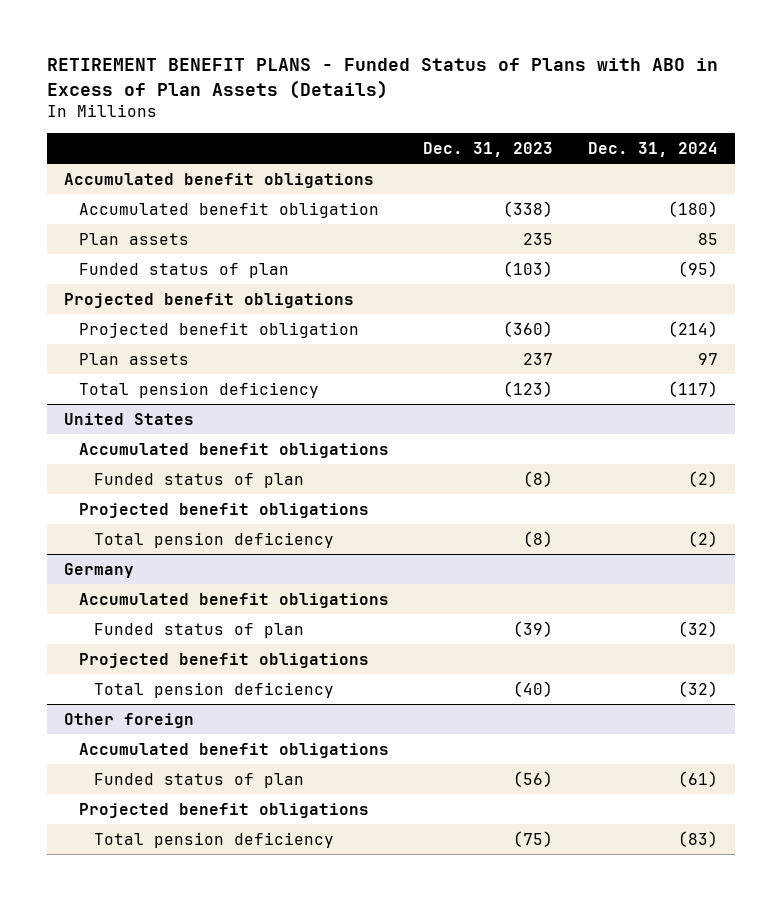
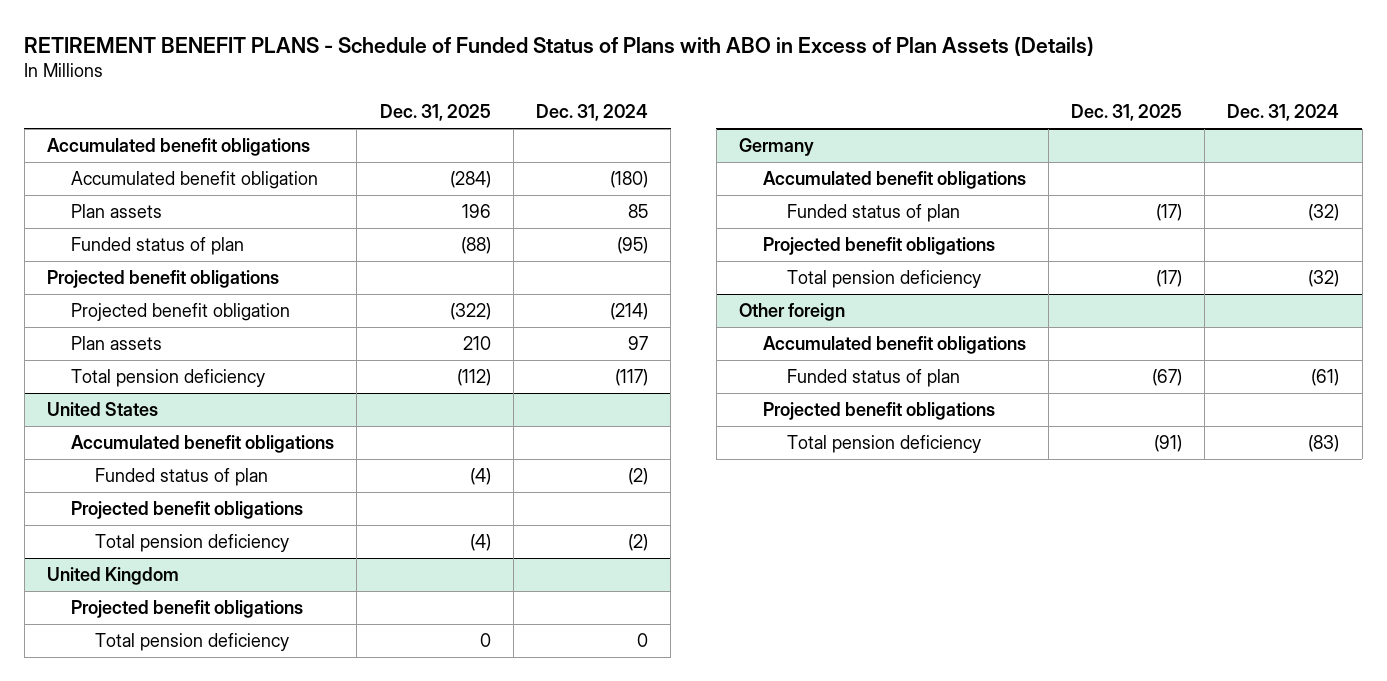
- RETIREMENT BENEFIT PLANS - Funded Status of Plans with ABO in Excess of Plan Assets (Details)
+ RETIREMENT BENEFIT PLANS - Schedule of Funded Status of Plans with ABO in Excess of Plan Assets (Details)
- | Dec. 31, 2023 | Dec. 31, 2024
+ | Dec. 31, 2025 | Dec. 31, 2024
+ United Kingdom
+ Projected benefit obligations
+ Total pension deficiency | 0 | 0

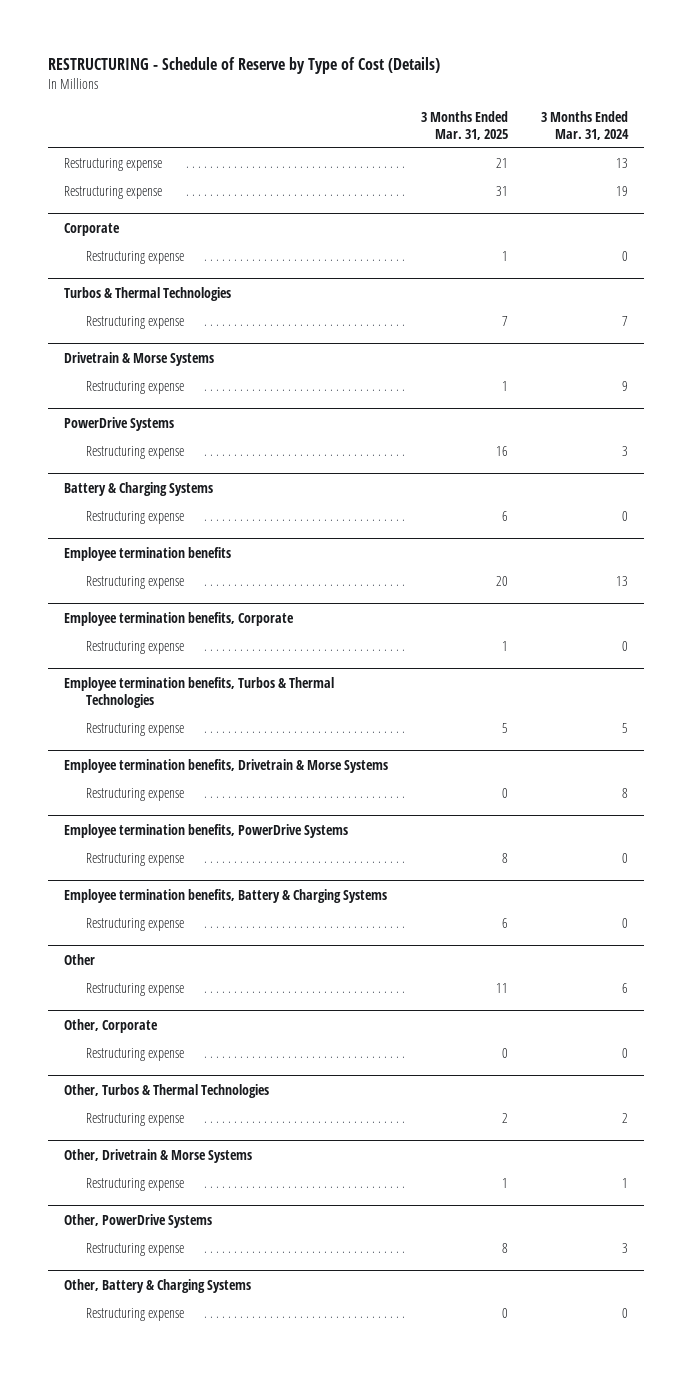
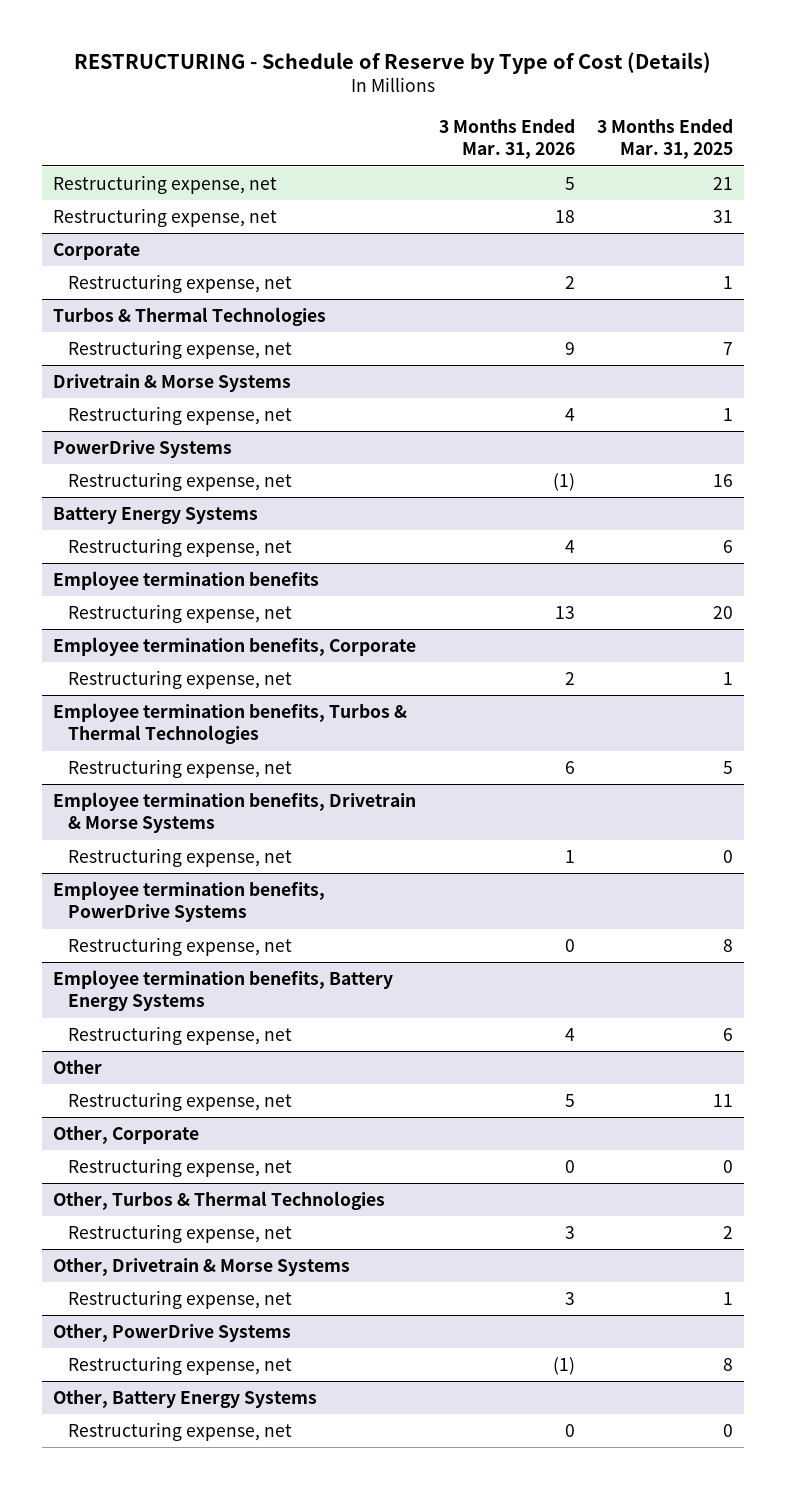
- | 3 Months Ended Mar. 31, 2025 | 3 Months Ended Mar. 31, 2024
+ | 3 Months Ended Mar. 31, 2026 | 3 Months Ended Mar. 31, 2025
- Restructuring expense | 21 | 13
- Restructuring expense | 31 | 19
+ Restructuring expense, net | 5 | 21
+ Restructuring expense, net | 18 | 31
@ Corporate
- Restructuring expense | 1 | 0
+ Restructuring expense, net | 2 | 1
@ Turbos & Thermal Technologies
- Restructuring expense | 7 | 7
+ Restructuring expense, net | 9 | 7
@ Drivetrain & Morse Systems
- Restructuring expense | 1 | 9
+ Restructuring expense, net | 4 | 1
@ PowerDrive Systems
- Restructuring expense | 16 | 3
- Battery & Charging Systems
- Restructuring expense | 6 | 0
@ PowerDrive Systems
+ Restructuring expense, net | (1) | 16
+ Battery Energy Systems
+ Restructuring expense, net | 4 | 6
@ Employee termination benefits
- Restructuring expense | 20 | 13
+ Restructuring expense, net | 13 | 20
@ Employee termination benefits, Corporate
- Restructuring expense | 1 | 0
+ Restructuring expense, net | 2 | 1
@ Employee termination benefits, Turbos & Thermal Technologies
- Restructuring expense | 5 | 5
+ Restructuring expense, net | 6 | 5
@ Employee termination benefits, Drivetrain & Morse Systems
- Restructuring expense | 0 | 8
+ Restructuring expense, net | 1 | 0
@ Employee termination benefits, PowerDrive Systems
- Restructuring expense | 8 | 0
- Employee termination benefits, Battery & Charging Systems
- Restructuring expense | 6 | 0
@ Employee termination benefits, PowerDrive Systems
+ Restructuring expense, net | 0 | 8
+ Employee termination benefits, Battery Energy Systems
+ Restructuring expense, net | 4 | 6
@ Other
- Restructuring expense | 11 | 6
+ Restructuring expense, net | 5 | 11
@ Other, Corporate
- Restructuring expense | 0 | 0
+ Restructuring expense, net | 0 | 0
@ Other, Turbos & Thermal Technologies
- Restructuring expense | 2 | 2
+ Restructuring expense, net | 3 | 2
@ Other, Drivetrain & Morse Systems
- Restructuring expense | 1 | 1
+ Restructuring expense, net | 3 | 1
@ Other, PowerDrive Systems
- Restructuring expense | 8 | 3
- Other, Battery & Charging Systems
- Restructuring expense | 0 | 0
@ Other, PowerDrive Systems
+ Restructuring expense, net | (1) | 8
+ Other, Battery Energy Systems
+ Restructuring expense, net | 0 | 0

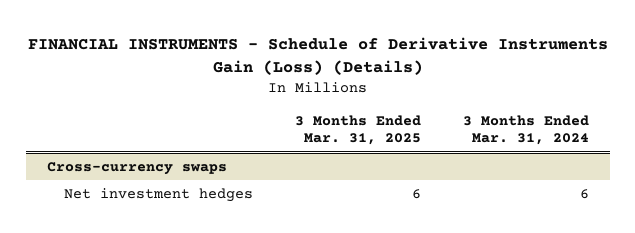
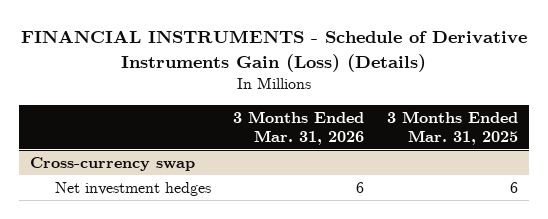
- | 3 Months Ended Mar. 31, 2025 | 3 Months Ended Mar. 31, 2024
+ | 3 Months Ended Mar. 31, 2026 | 3 Months Ended Mar. 31, 2025
- Cross-currency swaps
+ Cross-currency swap

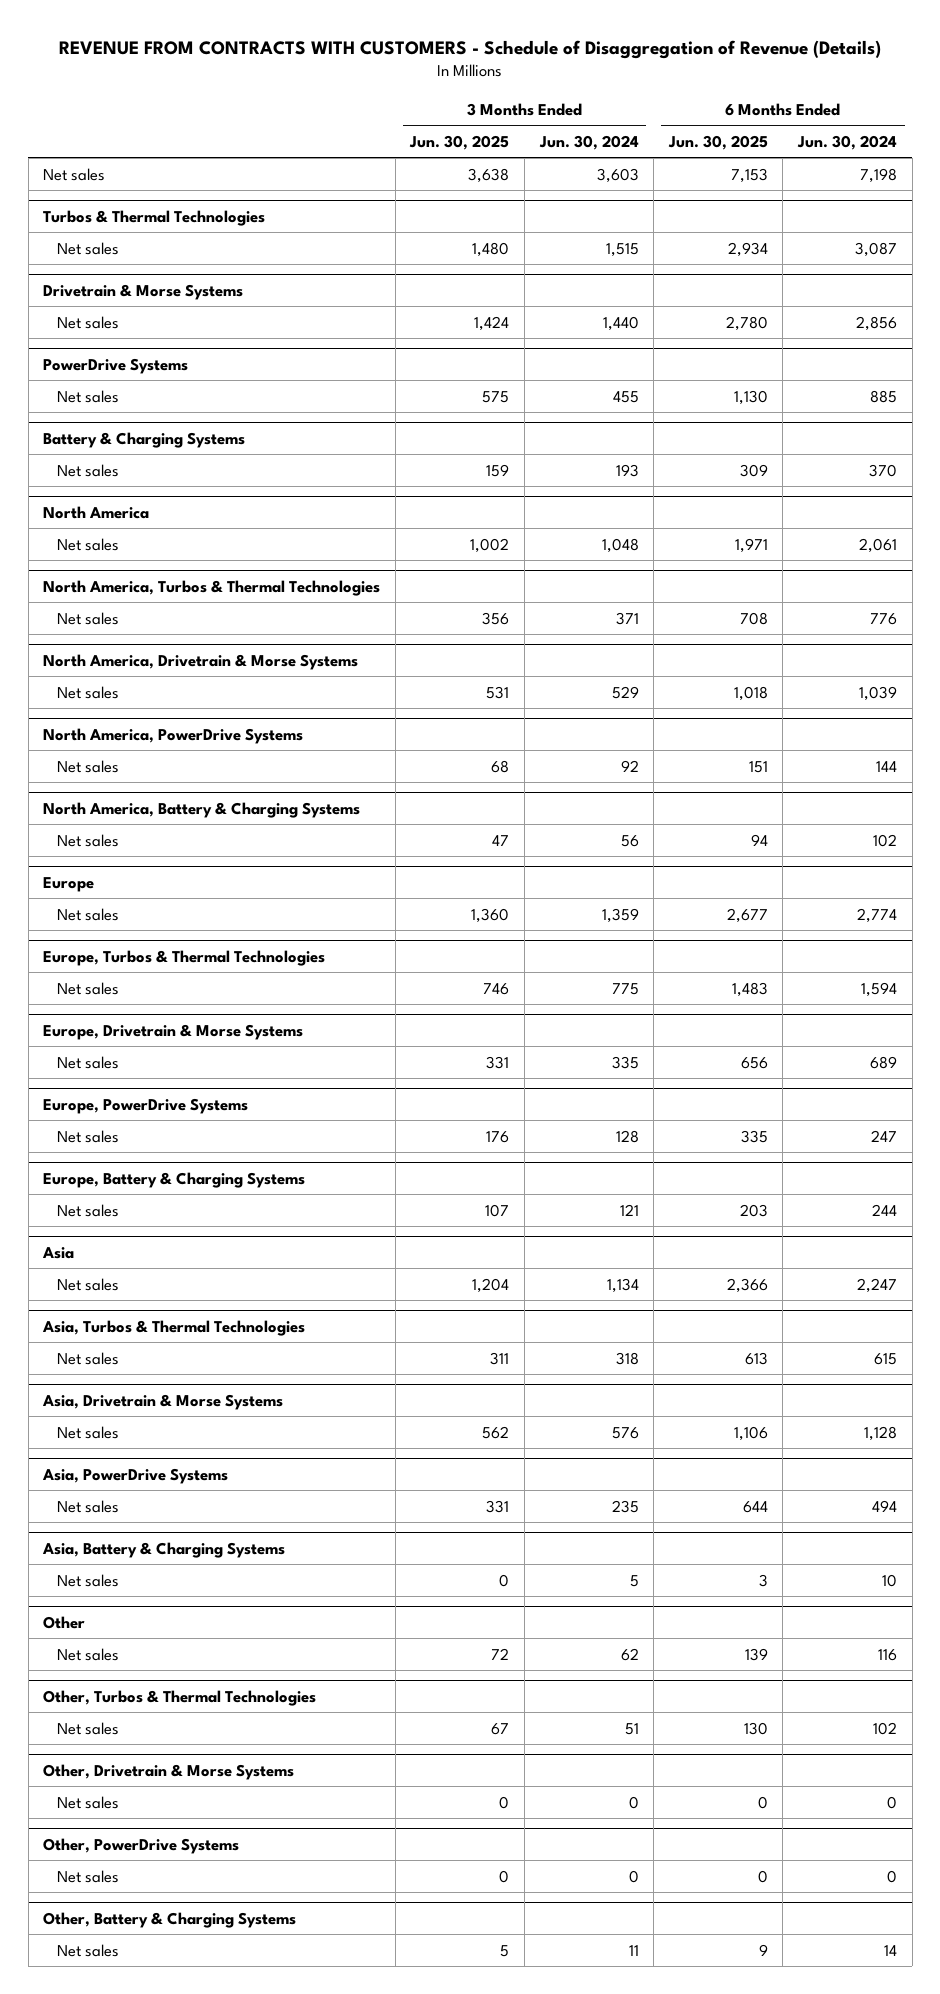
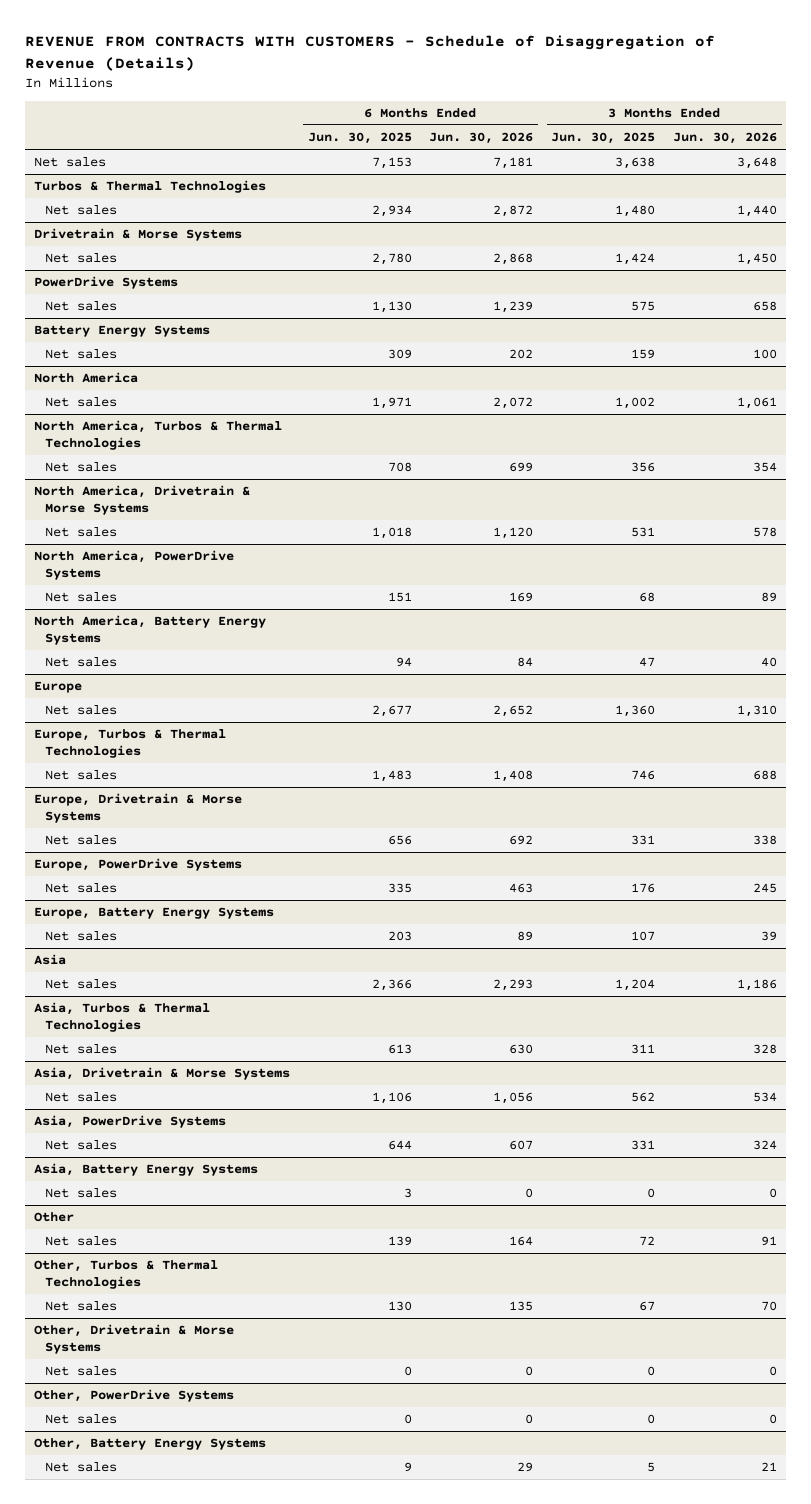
- | 3 Months Ended Jun. 30, 2025 | 3 Months Ended Jun. 30, 2024 | 6 Months Ended Jun. 30, 2025 | 6 Months Ended Jun. 30, 2024
+ | 6 Months Ended Jun. 30, 2025 | 6 Months Ended Jun. 30, 2026 | 3 Months Ended Jun. 30, 2025 | 3 Months Ended Jun. 30, 2026
- Battery & Charging Systems
+ Battery Energy Systems
- North America, Battery & Charging Systems
+ North America, Battery Energy Systems
- Europe, Battery & Charging Systems
+ Europe, Battery Energy Systems
- Asia, Battery & Charging Systems
+ Asia, Battery Energy Systems
- Other, Battery & Charging Systems
+ Other, Battery Energy Systems

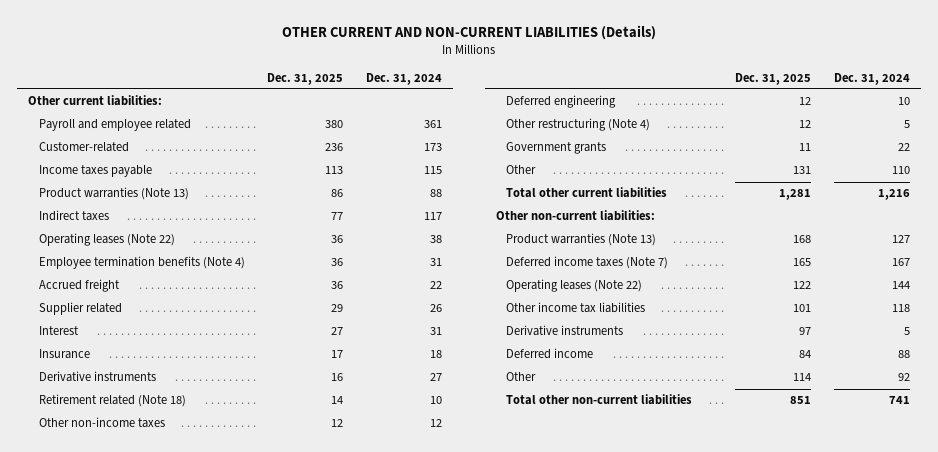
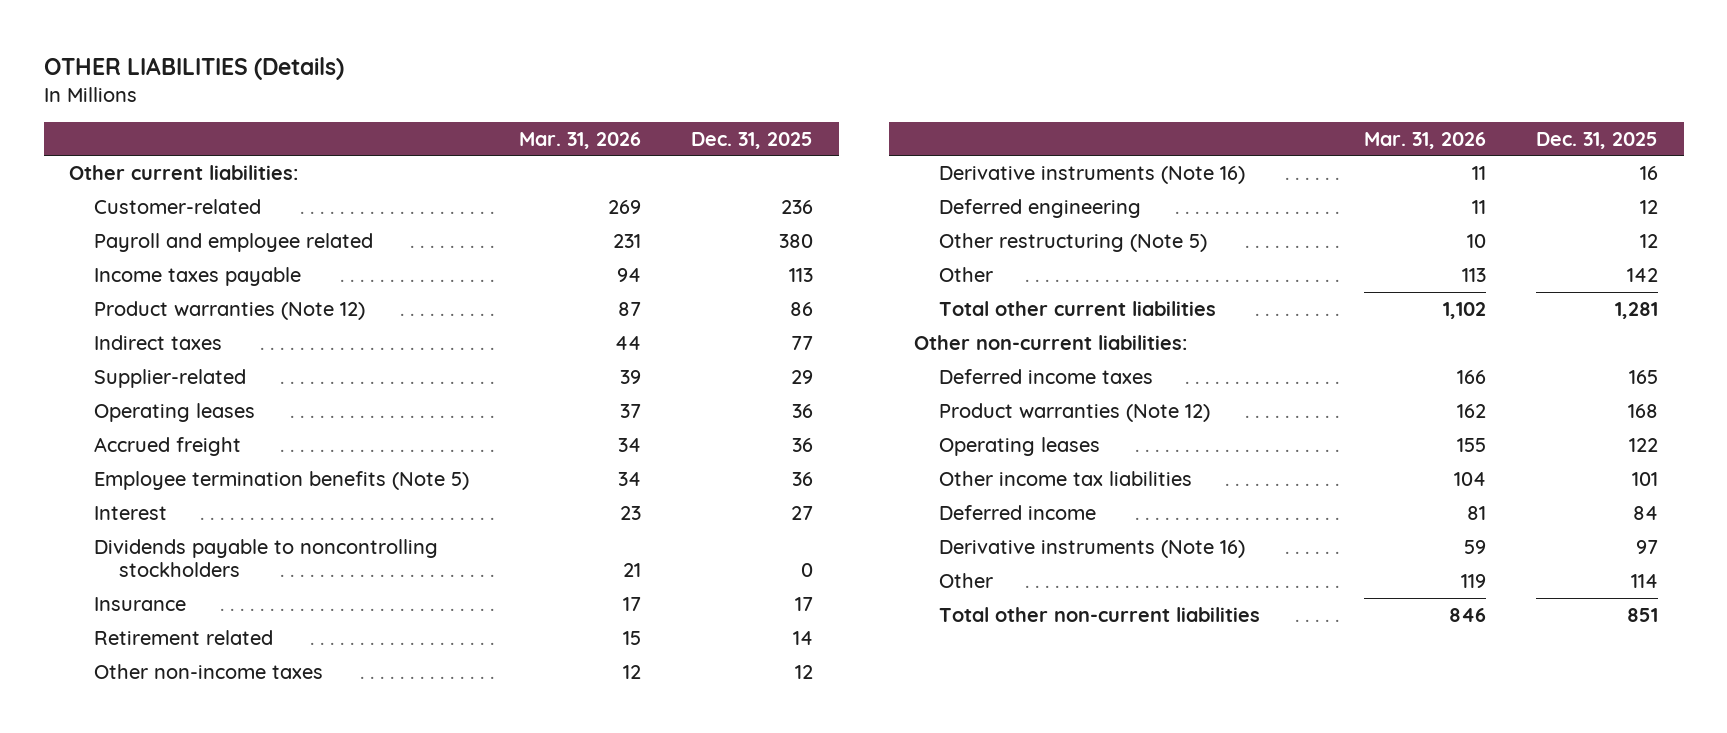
- OTHER CURRENT AND NON-CURRENT LIABILITIES (Details)
+ OTHER LIABILITIES (Details)
- | Dec. 31, 2025 | Dec. 31, 2024
+ | Mar. 31, 2026 | Dec. 31, 2025
moved down: Payroll and employee related | 231 | 380
- Product warranties (Note 13) | 86 | 88
+ Product warranties (Note 12) | 87 | 86
- Operating leases (Note 22) | 36 | 38
- Employee termination benefits (Note 4) | 36 | 31
+ Supplier-related | 39 | 29
+ Operating leases | 37 | 36
- Supplier related | 29 | 26
+ Employee termination benefits (Note 5) | 34 | 36
+ Dividends payable to noncontrolling stockholders | 21 | 0
- Derivative instruments | 16 | 27
- Retirement related (Note 18) | 14 | 10
+ Retirement related | 15 | 14
+ Derivative instruments (Note 16) | 11 | 16
- Other restructuring (Note 4) | 12 | 5
- Government grants | 11 | 22
- Other | 131 | 110
+ Other restructuring (Note 5) | 10 | 12
+ Other | 113 | 142
- Product warranties (Note 13) | 168 | 127
- Deferred income taxes (Note 7) | 165 | 167
- Operating leases (Note 22) | 122 | 144
+ Deferred income taxes | 166 | 165
+ Product warranties (Note 12) | 162 | 168
+ Operating leases | 155 | 122
- Derivative instruments | 97 | 5
+ Derivative instruments (Note 16) | 59 | 97

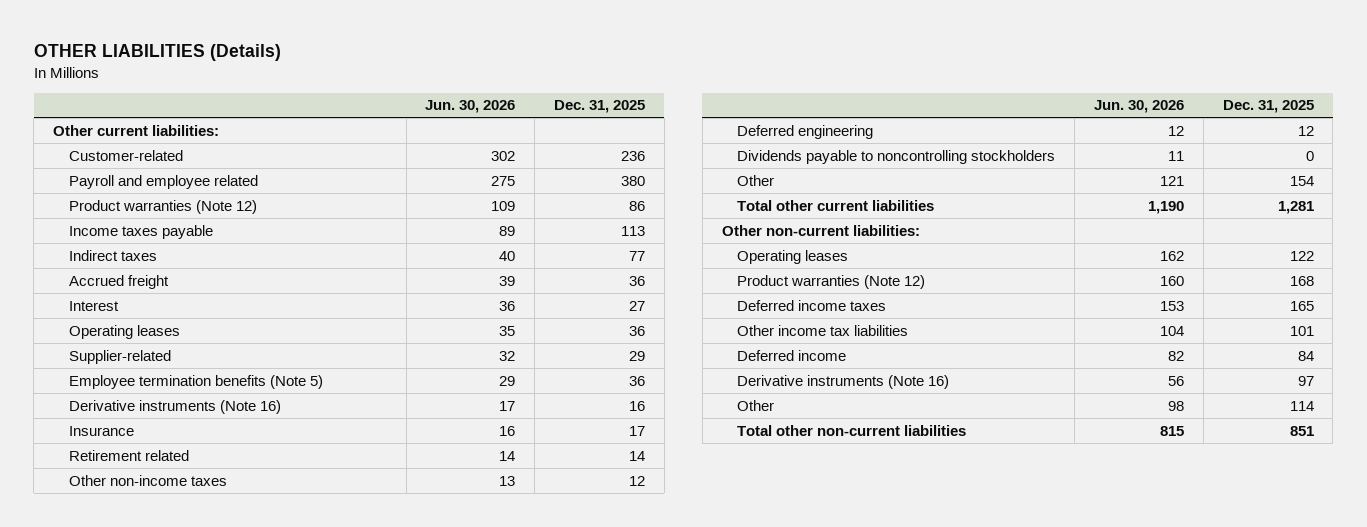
- | Mar. 31, 2026 | Dec. 31, 2025
+ | Jun. 30, 2026 | Dec. 31, 2025
moved down: Income taxes payable | 89 | 113
moved down: Operating leases | 35 | 36
moved down: Supplier-related | 32 | 29
moved down: Employee termination benefits (Note 5) | 29 | 36
moved up: Derivative instruments (Note 16) | 17 | 16
- Other restructuring (Note 5) | 10 | 12
- Other | 113 | 142
moved down: Dividends payable to noncontrolling stockholders | 11 | 0
+ Other | 121 | 154
moved down: Product warranties (Note 12) | 160 | 168
moved down: Deferred income taxes | 153 | 165

